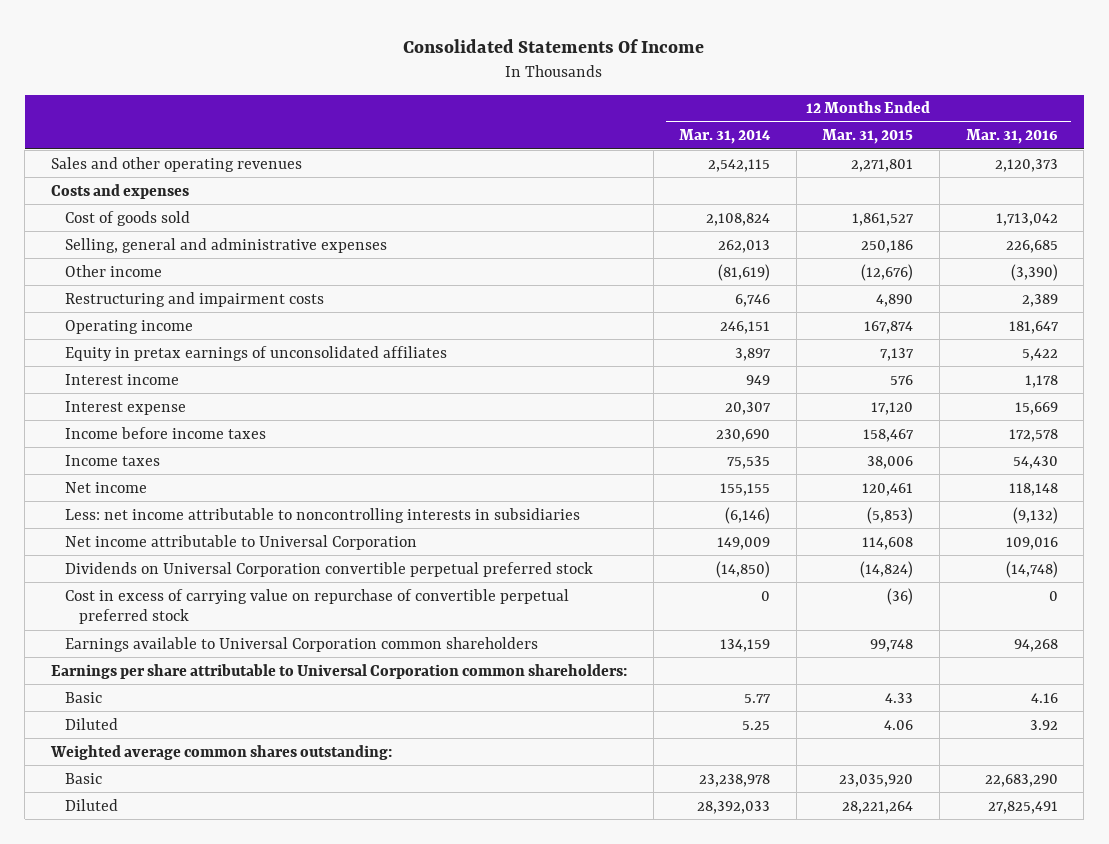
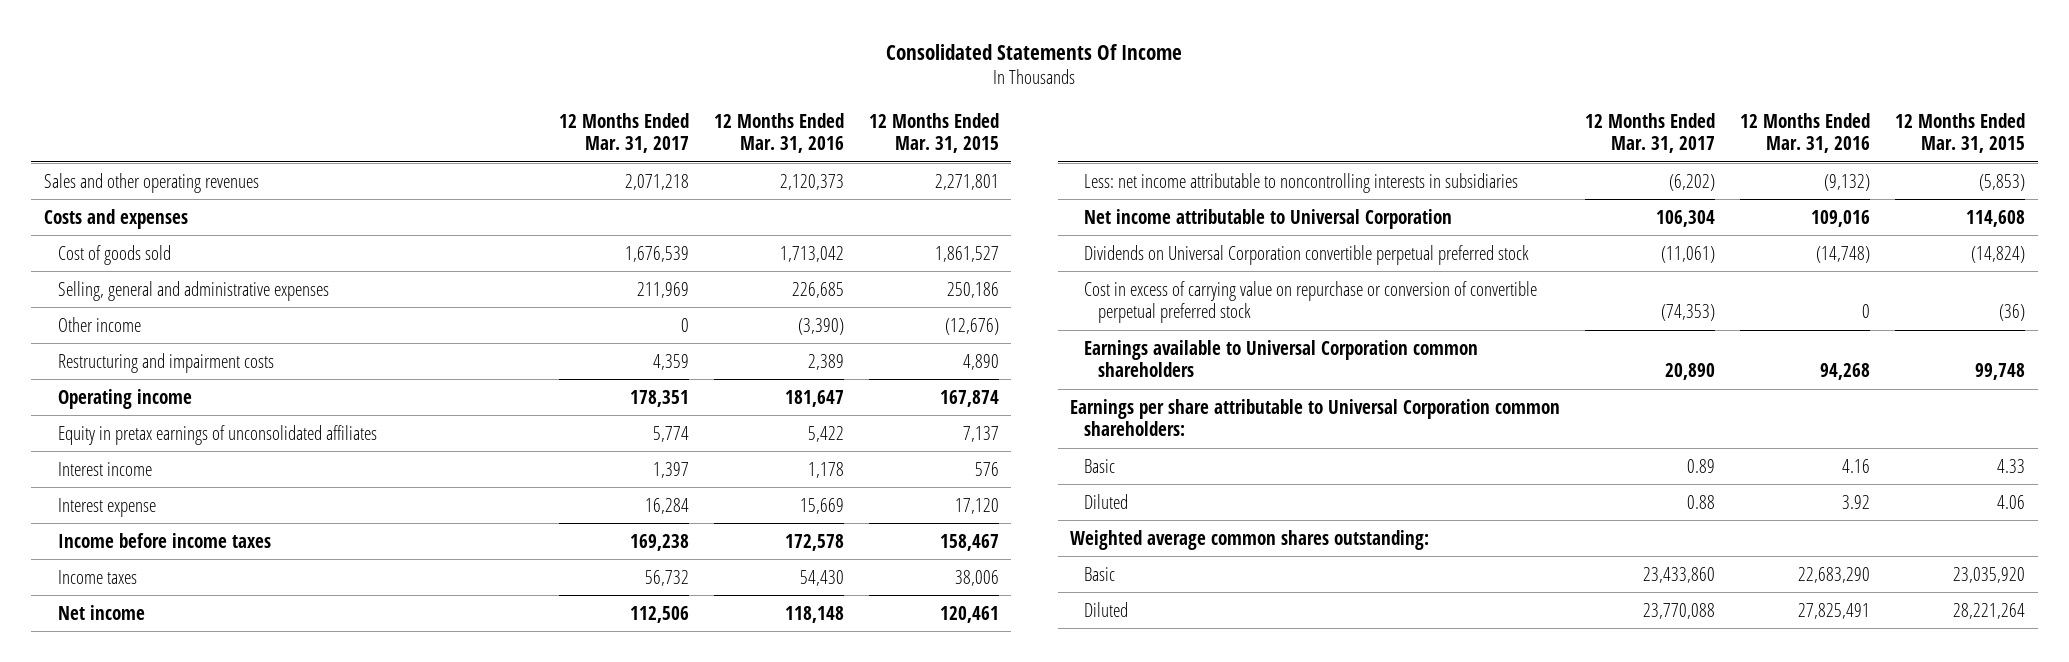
- | 12 Months Ended Mar. 31, 2014 | 12 Months Ended Mar. 31, 2015 | 12 Months Ended Mar. 31, 2016
+ | 12 Months Ended Mar. 31, 2017 | 12 Months Ended Mar. 31, 2016 | 12 Months Ended Mar. 31, 2015
- Cost in excess of carrying value on repurchase of convertible perpetual preferred stock | 0 | (36) | 0
+ Cost in excess of carrying value on repurchase or conversion of convertible perpetual preferred stock | (74,353) | 0 | (36)

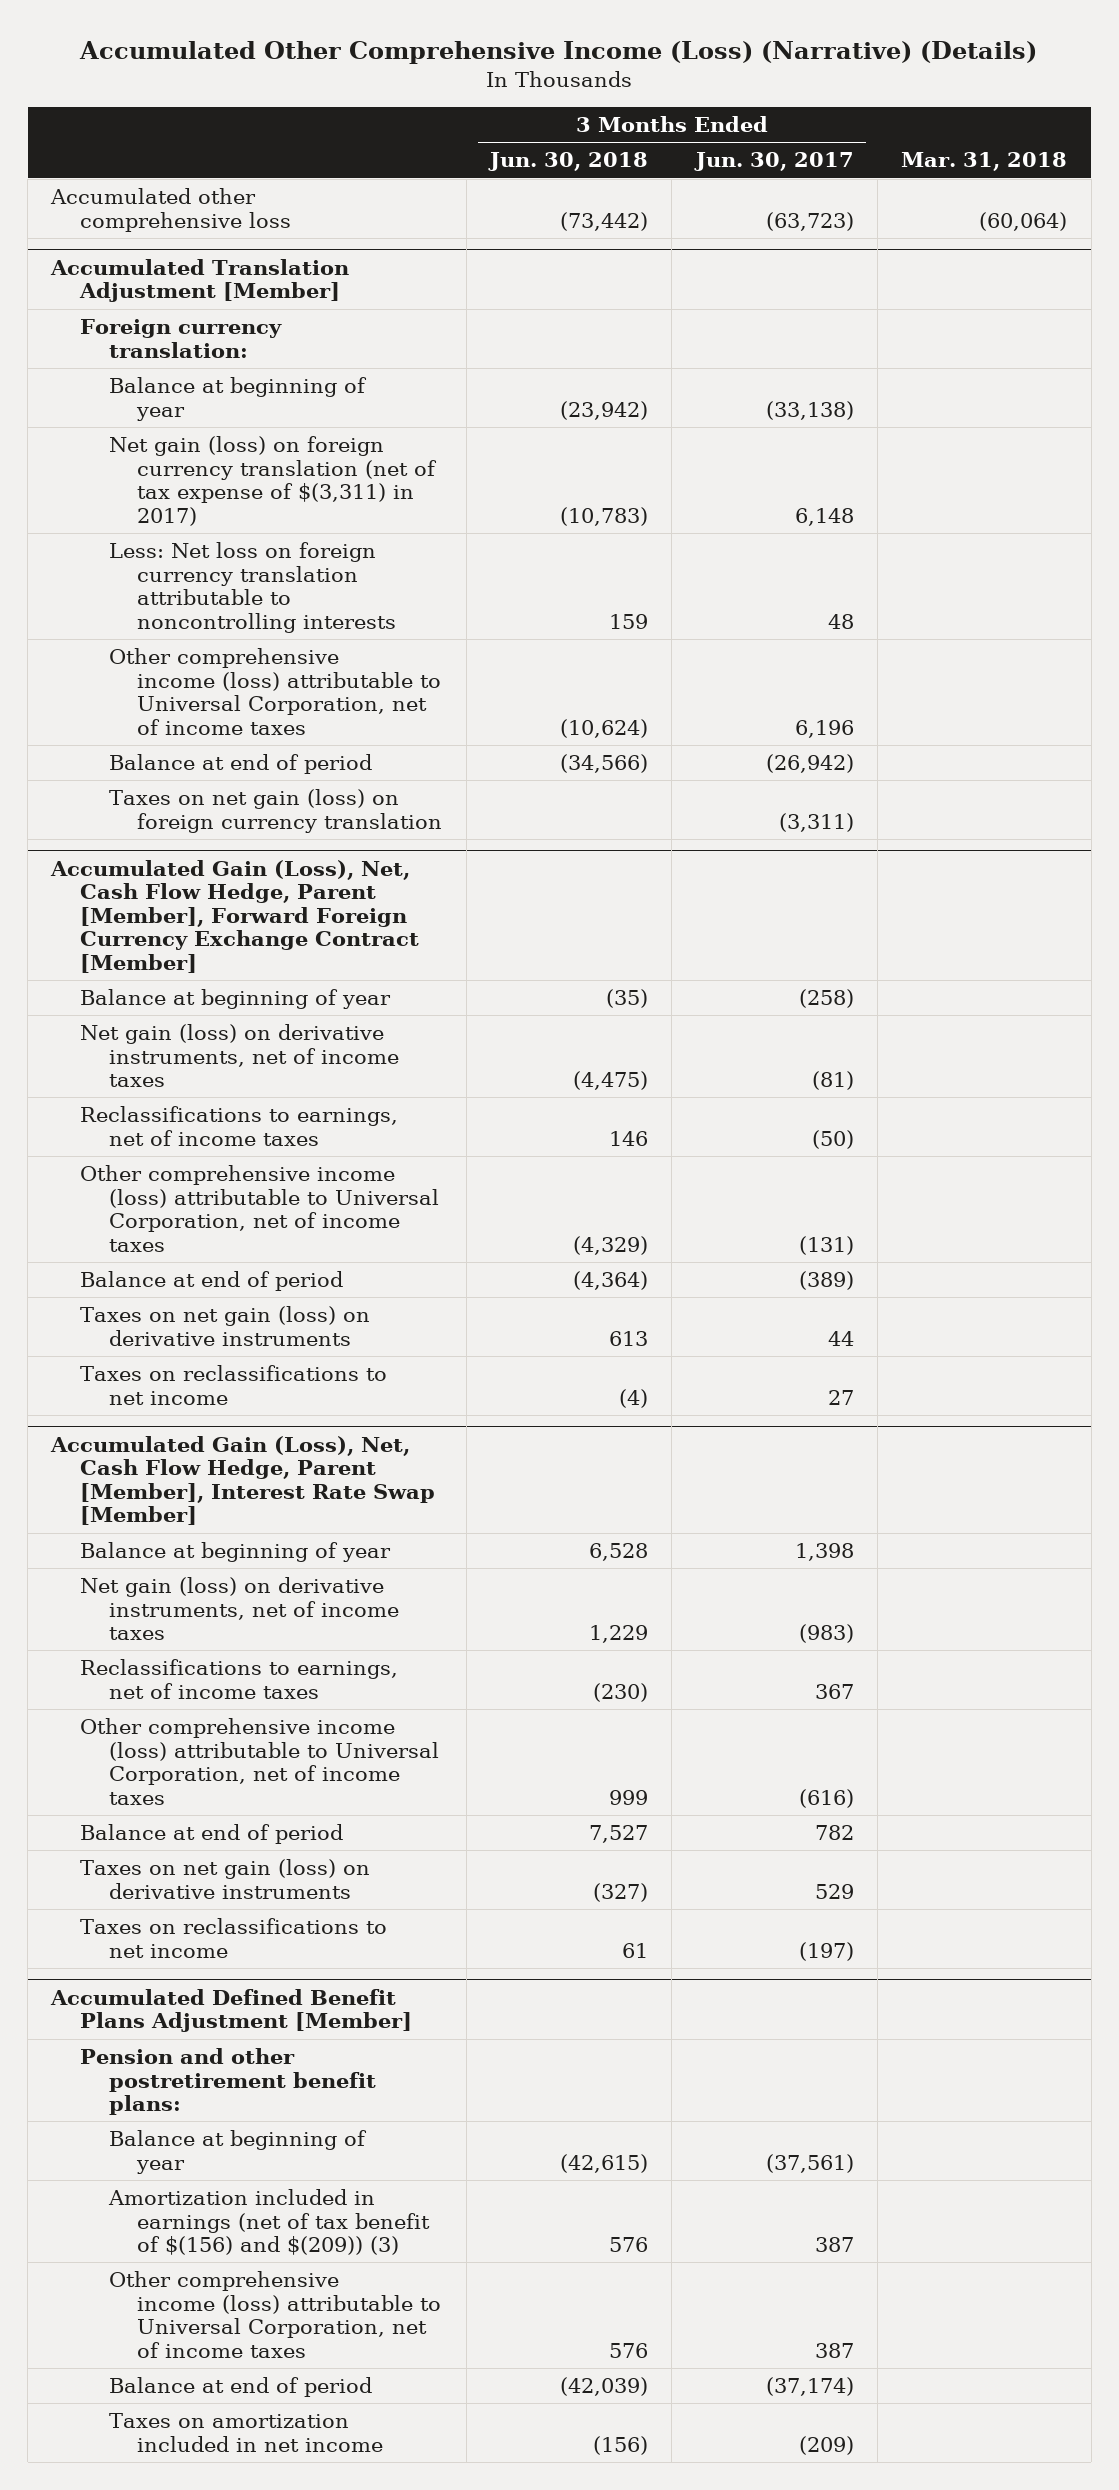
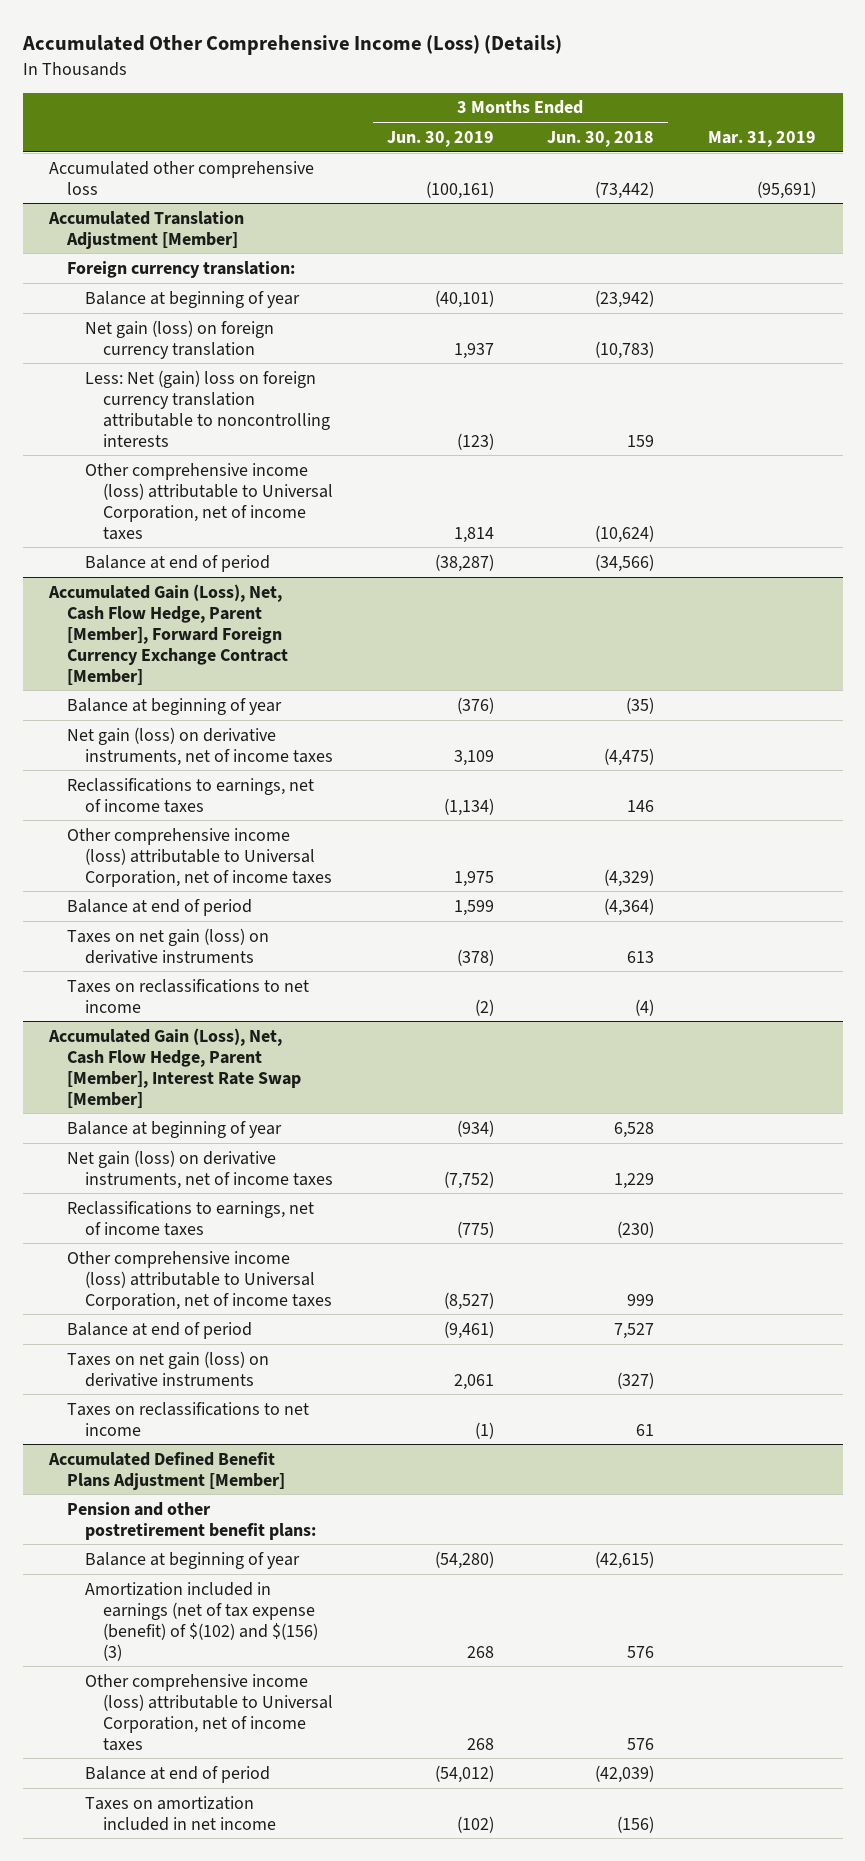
- Accumulated Other Comprehensive Income (Loss) (Narrative) (Details)
+ Accumulated Other Comprehensive Income (Loss) (Details)
- | 3 Months Ended Jun. 30, 2018 | 3 Months Ended Jun. 30, 2017 | Mar. 31, 2018
+ | 3 Months Ended Jun. 30, 2019 | 3 Months Ended Jun. 30, 2018 | Mar. 31, 2019
@ Accumulated Translation Adjustment [Member]
- Net gain (loss) on foreign currency translation (net of tax expense of $(3,311) in 2017) | (10,783) | 6,148 |
- Less: Net loss on foreign currency translation attributable to noncontrolling interests | 159 | 48 |
+ Net gain (loss) on foreign currency translation | 1,937 | (10,783) |
+ Less: Net (gain) loss on foreign currency translation attributable to noncontrolling interests | (123) | 159 |
- Taxes on net gain (loss) on foreign currency translation | | (3,311) |
@ Accumulated Defined Benefit Plans Adjustment [Member]
- Amortization included in earnings (net of tax benefit of $(156) and $(209)) (3) | 576 | 387 |
+ Amortization included in earnings (net of tax expense (benefit) of $(102) and $(156) (3) | 268 | 576 |

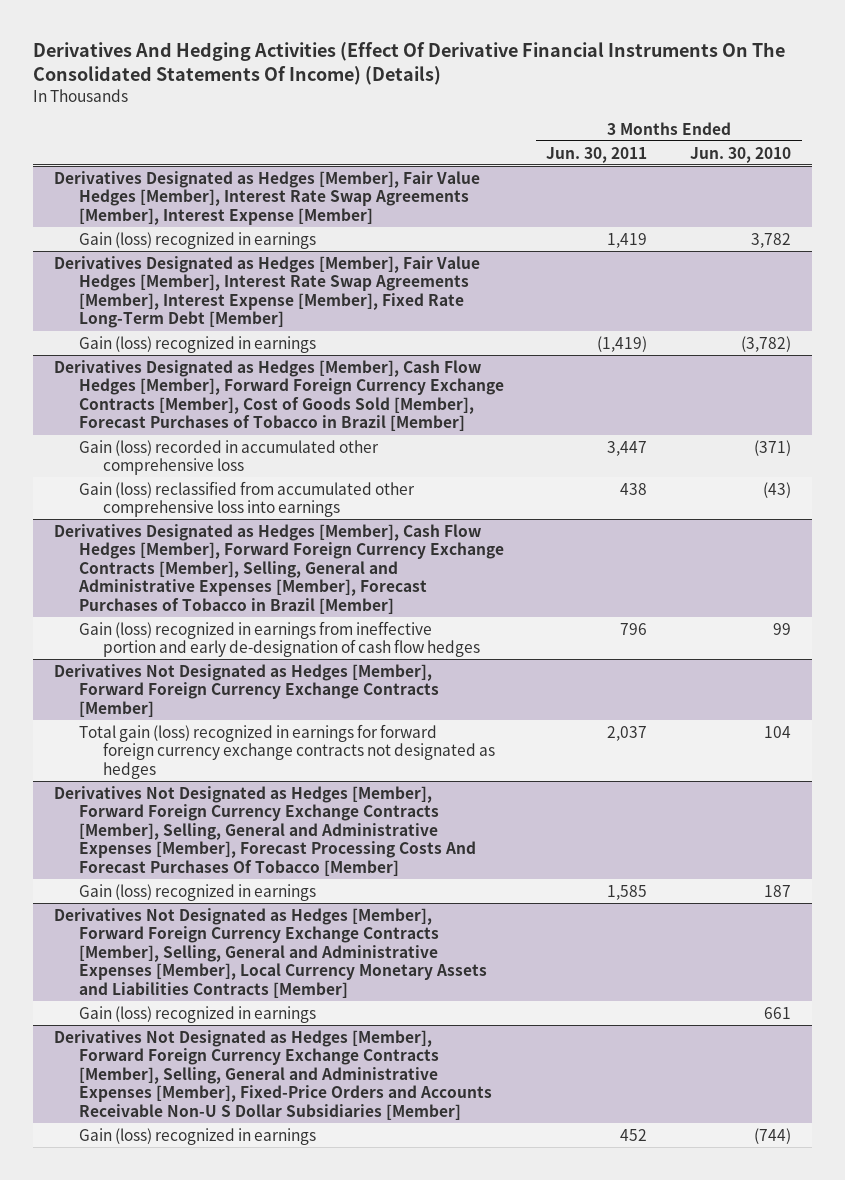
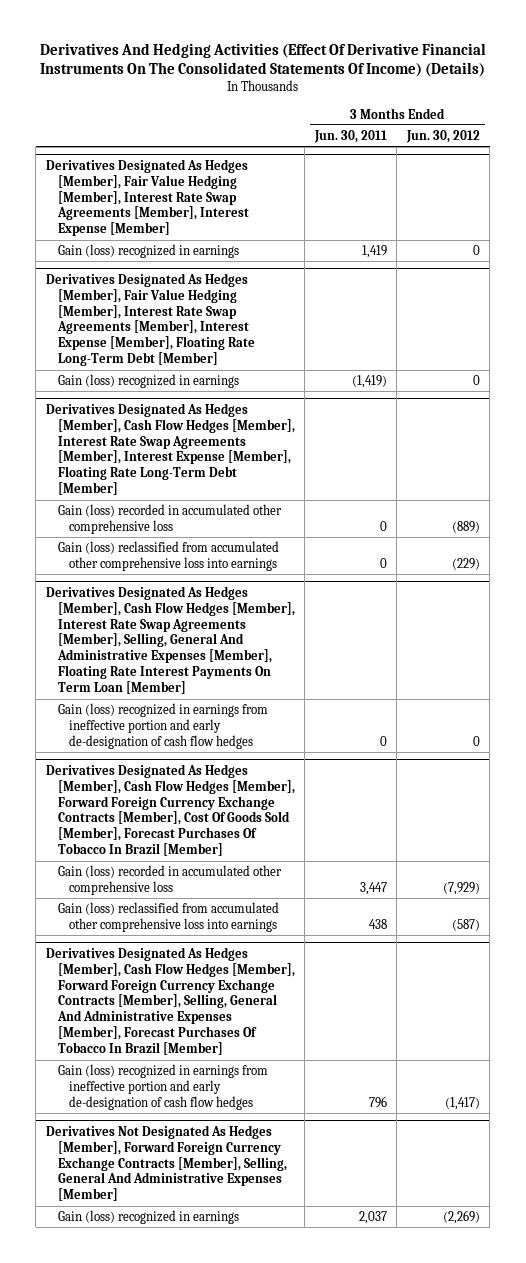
- | 3 Months Ended Jun. 30, 2011 | 3 Months Ended Jun. 30, 2010
+ | 3 Months Ended Jun. 30, 2011 | 3 Months Ended Jun. 30, 2012
- Derivatives Designated as Hedges [Member], Fair Value Hedges [Member], Interest Rate Swap Agreements [Member], Interest Expense [Member]
+ Derivatives Designated As Hedges [Member], Fair Value Hedging [Member], Interest Rate Swap Agreements [Member], Interest Expense [Member]
- Derivatives Designated as Hedges [Member], Fair Value Hedges [Member], Interest Rate Swap Agreements [Member], Interest Expense [Member], Fixed Rate Long-Term Debt [Member]
+ Derivatives Designated As Hedges [Member], Fair Value Hedging [Member], Interest Rate Swap Agreements [Member], Interest Expense [Member], Floating Rate Long-Term Debt [Member]
- Derivatives Designated as Hedges [Member], Cash Flow Hedges [Member], Forward Foreign Currency Exchange Contracts [Member], Cost of Goods Sold [Member], Forecast Purchases of Tobacco in Brazil [Member]
+ Derivatives Designated As Hedges [Member], Cash Flow Hedges [Member], Interest Rate Swap Agreements [Member], Interest Expense [Member], Floating Rate Long-Term Debt [Member]
+ Gain (loss) recorded in accumulated other comprehensive loss | 0 | (889)
+ Gain (loss) reclassified from accumulated other comprehensive loss into earnings | 0 | (229)
+ Derivatives Designated As Hedges [Member], Cash Flow Hedges [Member], Interest Rate Swap Agreements [Member], Selling, General And Administrative Expenses [Member], Floating Rate Interest Payments On Term Loan [Member]
+ Gain (loss) recognized in earnings from ineffective portion and early de-designation of cash flow hedges | 0 | 0
+ Derivatives Designated As Hedges [Member], Cash Flow Hedges [Member], Forward Foreign Currency Exchange Contracts [Member], Cost Of Goods Sold [Member], Forecast Purchases Of Tobacco In Brazil [Member]
- Derivatives Designated as Hedges [Member], Cash Flow Hedges [Member], Forward Foreign Currency Exchange Contracts [Member], Selling, General and Administrative Expenses [Member], Forecast Purchases of Tobacco in Brazil [Member]
+ Derivatives Designated As Hedges [Member], Cash Flow Hedges [Member], Forward Foreign Currency Exchange Contracts [Member], Selling, General And Administrative Expenses [Member], Forecast Purchases Of Tobacco In Brazil [Member]
- Derivatives Not Designated as Hedges [Member], Forward Foreign Currency Exchange Contracts [Member]
- Total gain (loss) recognized in earnings for forward foreign currency exchange contracts not designated as hedges | 2,037 | 104
- Derivatives Not Designated as Hedges [Member], Forward Foreign Currency Exchange Contracts [Member], Selling, General and Administrative Expenses [Member], Forecast Processing Costs And Forecast Purchases Of Tobacco [Member]
- Gain (loss) recognized in earnings | 1,585 | 187
- Derivatives Not Designated as Hedges [Member], Forward Foreign Currency Exchange Contracts [Member], Selling, General and Administrative Expenses [Member], Local Currency Monetary Assets and Liabilities Contracts [Member]
- Gain (loss) recognized in earnings | | 661
- Derivatives Not Designated as Hedges [Member], Forward Foreign Currency Exchange Contracts [Member], Selling, General and Administrative Expenses [Member], Fixed-Price Orders and Accounts Receivable Non-U S Dollar Subsidiaries [Member]
- Gain (loss) recognized in earnings | 452 | (744)
+ Derivatives Not Designated As Hedges [Member], Forward Foreign Currency Exchange Contracts [Member], Selling, General And Administrative Expenses [Member]
+ Gain (loss) recognized in earnings | 2,037 | (2,269)

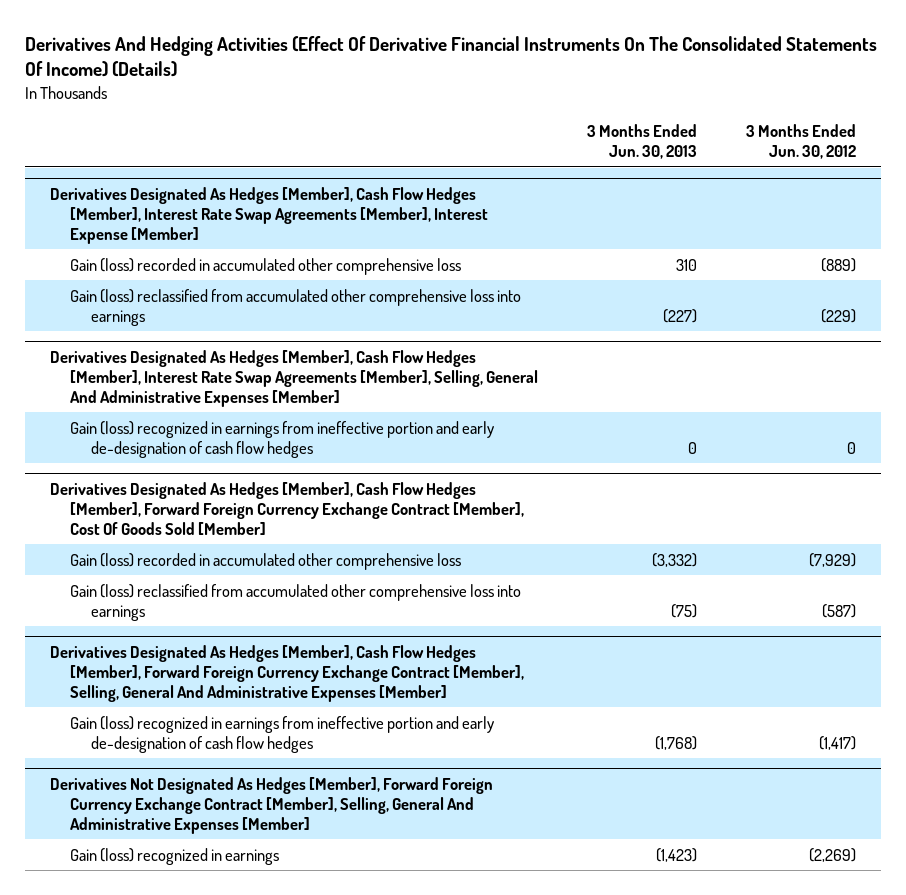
- | 3 Months Ended Jun. 30, 2011 | 3 Months Ended Jun. 30, 2012
+ | 3 Months Ended Jun. 30, 2013 | 3 Months Ended Jun. 30, 2012
- Derivatives Designated As Hedges [Member], Fair Value Hedging [Member], Interest Rate Swap Agreements [Member], Interest Expense [Member]
- Gain (loss) recognized in earnings | 1,419 | 0
- Derivatives Designated As Hedges [Member], Fair Value Hedging [Member], Interest Rate Swap Agreements [Member], Interest Expense [Member], Floating Rate Long-Term Debt [Member]
- Gain (loss) recognized in earnings | (1,419) | 0
- Derivatives Designated As Hedges [Member], Cash Flow Hedges [Member], Interest Rate Swap Agreements [Member], Interest Expense [Member], Floating Rate Long-Term Debt [Member]
+ Derivatives Designated As Hedges [Member], Cash Flow Hedges [Member], Interest Rate Swap Agreements [Member], Interest Expense [Member]
- Derivatives Designated As Hedges [Member], Cash Flow Hedges [Member], Interest Rate Swap Agreements [Member], Selling, General And Administrative Expenses [Member], Floating Rate Interest Payments On Term Loan [Member]
+ Derivatives Designated As Hedges [Member], Cash Flow Hedges [Member], Interest Rate Swap Agreements [Member], Selling, General And Administrative Expenses [Member]
- Derivatives Designated As Hedges [Member], Cash Flow Hedges [Member], Forward Foreign Currency Exchange Contracts [Member], Cost Of Goods Sold [Member], Forecast Purchases Of Tobacco In Brazil [Member]
+ Derivatives Designated As Hedges [Member], Cash Flow Hedges [Member], Forward Foreign Currency Exchange Contract [Member], Cost Of Goods Sold [Member]
- Derivatives Designated As Hedges [Member], Cash Flow Hedges [Member], Forward Foreign Currency Exchange Contracts [Member], Selling, General And Administrative Expenses [Member], Forecast Purchases Of Tobacco In Brazil [Member]
+ Derivatives Designated As Hedges [Member], Cash Flow Hedges [Member], Forward Foreign Currency Exchange Contract [Member], Selling, General And Administrative Expenses [Member]
- Derivatives Not Designated As Hedges [Member], Forward Foreign Currency Exchange Contracts [Member], Selling, General And Administrative Expenses [Member]
+ Derivatives Not Designated As Hedges [Member], Forward Foreign Currency Exchange Contract [Member], Selling, General And Administrative Expenses [Member]

